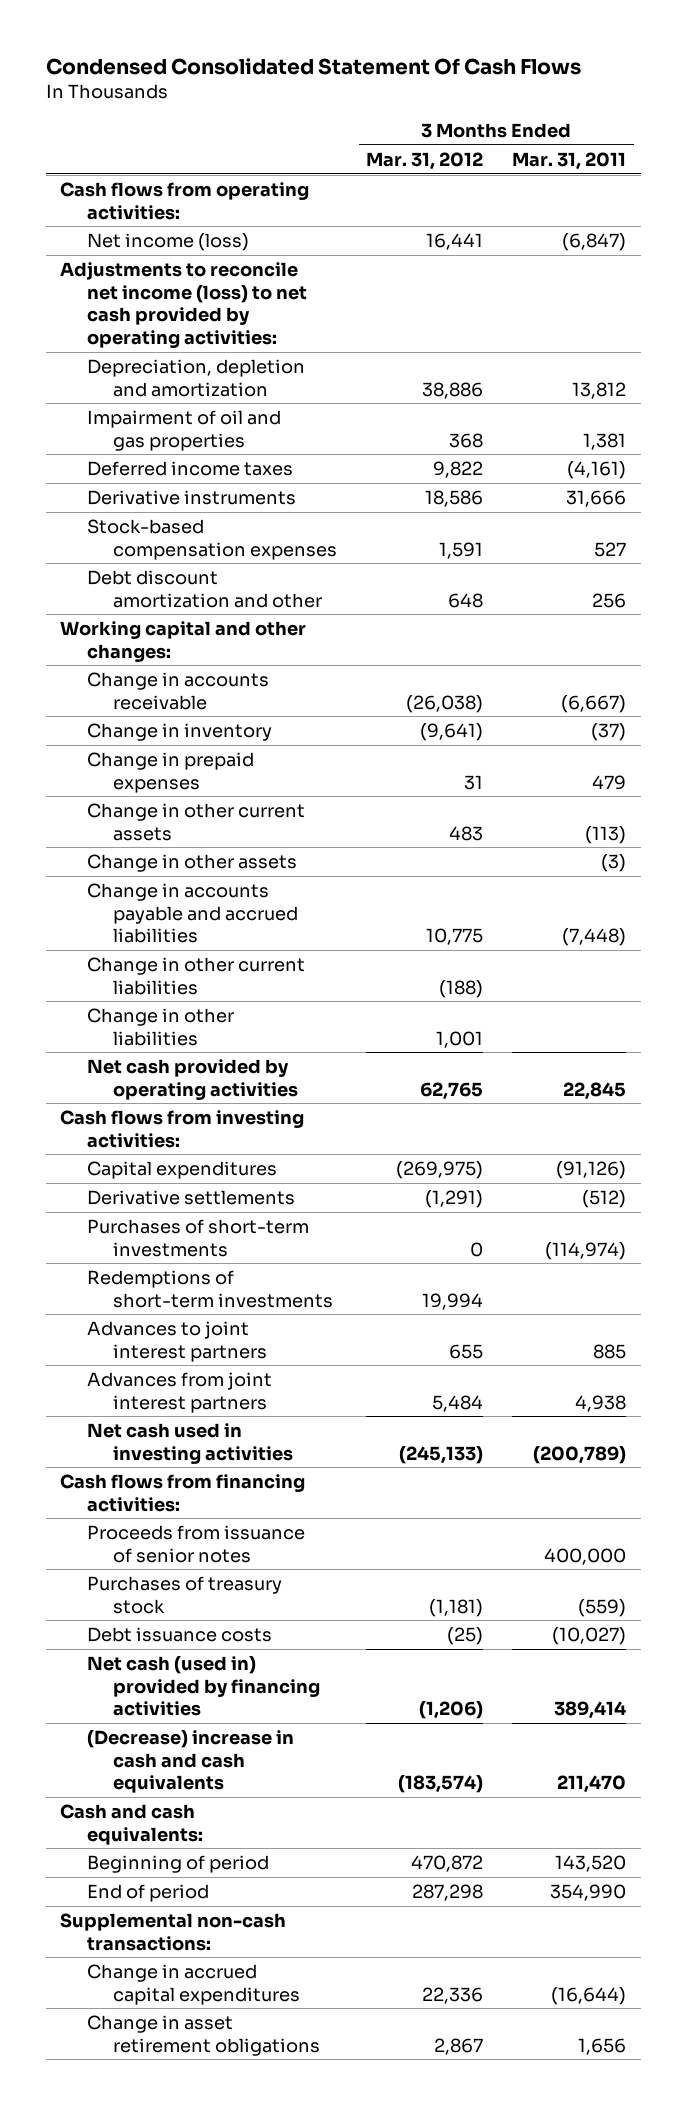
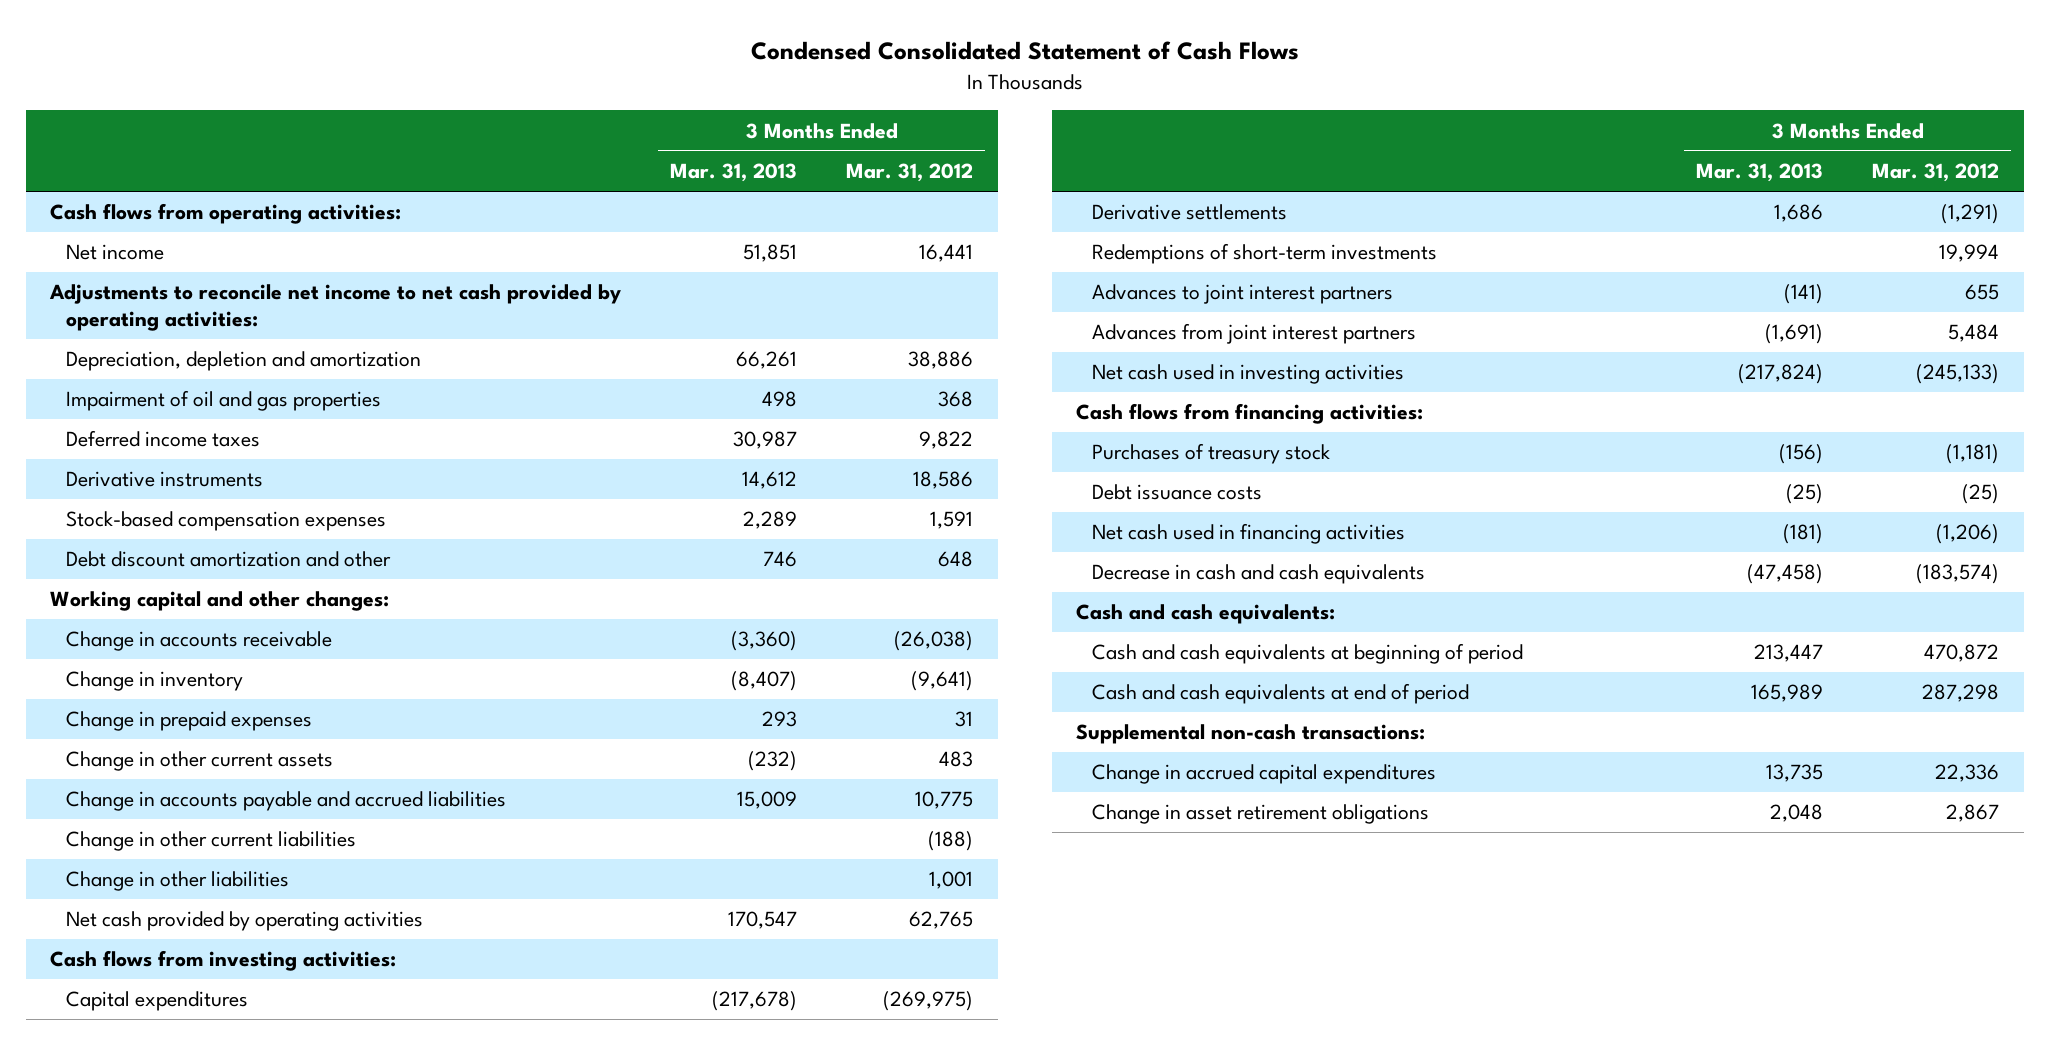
- Condensed Consolidated Statement Of Cash Flows
+ Condensed Consolidated Statement of Cash Flows
- | 3 Months Ended Mar. 31, 2012 | 3 Months Ended Mar. 31, 2011
+ | 3 Months Ended Mar. 31, 2013 | 3 Months Ended Mar. 31, 2012
- Net income (loss) | 16,441 | (6,847)
- Adjustments to reconcile net income (loss) to net cash provided by operating activities:
+ Net income | 51,851 | 16,441
+ Adjustments to reconcile net income to net cash provided by operating activities:
- Change in other assets | | (3)
- Purchases of short-term investments | 0 | (114,974)
- Proceeds from issuance of senior notes | | 400,000
- Net cash (used in) provided by financing activities | (1,206) | 389,414
- (Decrease) increase in cash and cash equivalents | (183,574) | 211,470
+ Net cash used in financing activities | (181) | (1,206)
+ Decrease in cash and cash equivalents | (47,458) | (183,574)
- Beginning of period | 470,872 | 143,520
- End of period | 287,298 | 354,990
+ Cash and cash equivalents at beginning of period | 213,447 | 470,872
+ Cash and cash equivalents at end of period | 165,989 | 287,298

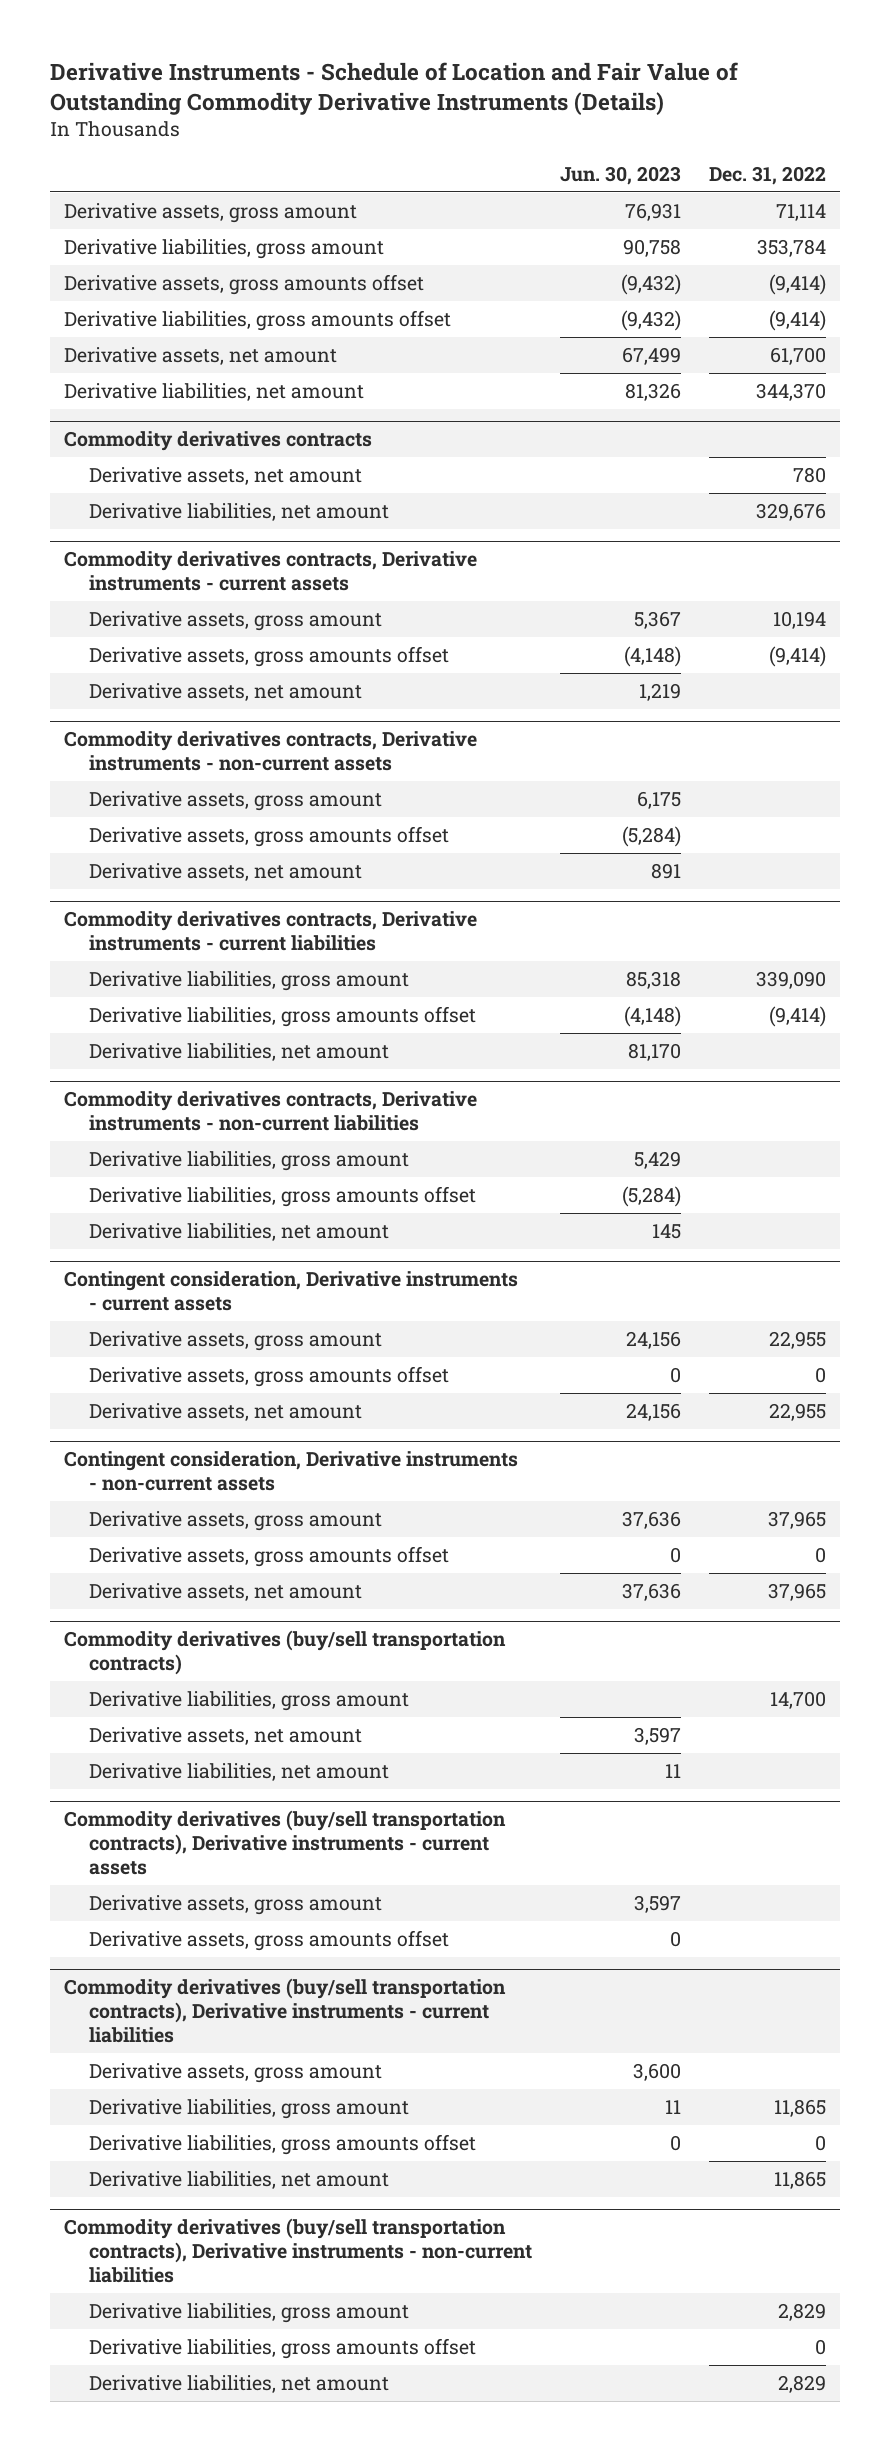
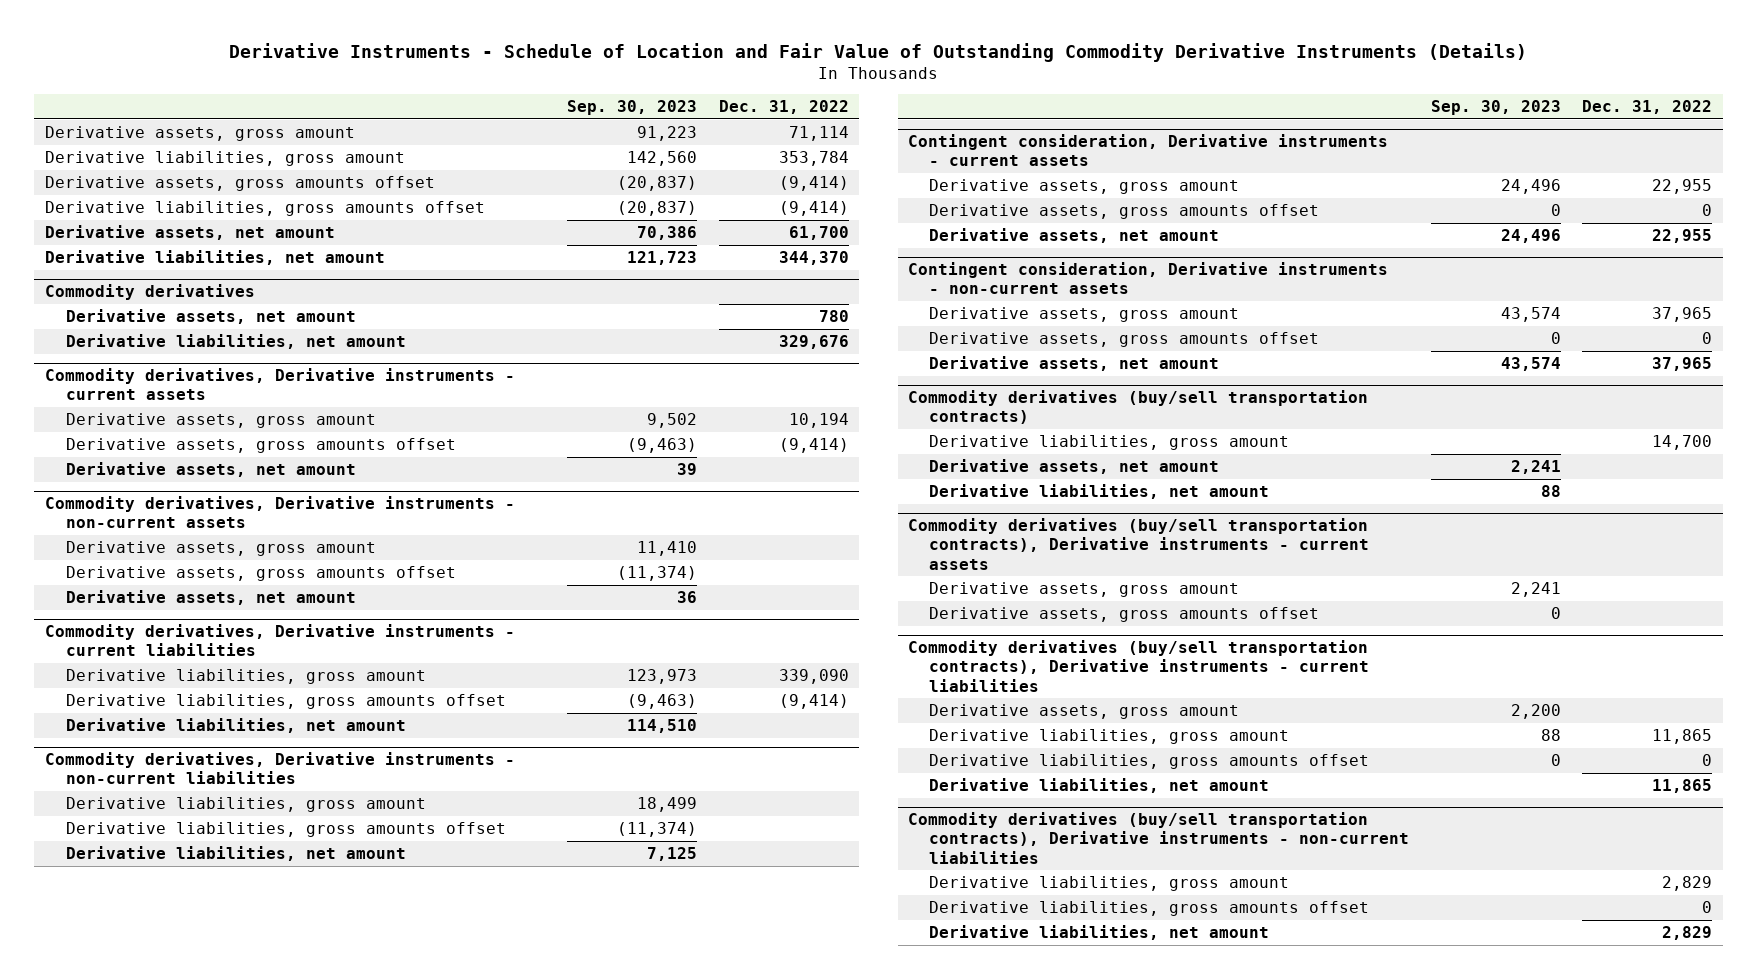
- | Jun. 30, 2023 | Dec. 31, 2022
+ | Sep. 30, 2023 | Dec. 31, 2022
- Commodity derivatives contracts
+ Commodity derivatives
- Commodity derivatives contracts, Derivative instruments - current assets
+ Commodity derivatives, Derivative instruments - current assets
- Commodity derivatives contracts, Derivative instruments - non-current assets
+ Commodity derivatives, Derivative instruments - non-current assets
- Commodity derivatives contracts, Derivative instruments - current liabilities
+ Commodity derivatives, Derivative instruments - current liabilities
- Commodity derivatives contracts, Derivative instruments - non-current liabilities
+ Commodity derivatives, Derivative instruments - non-current liabilities

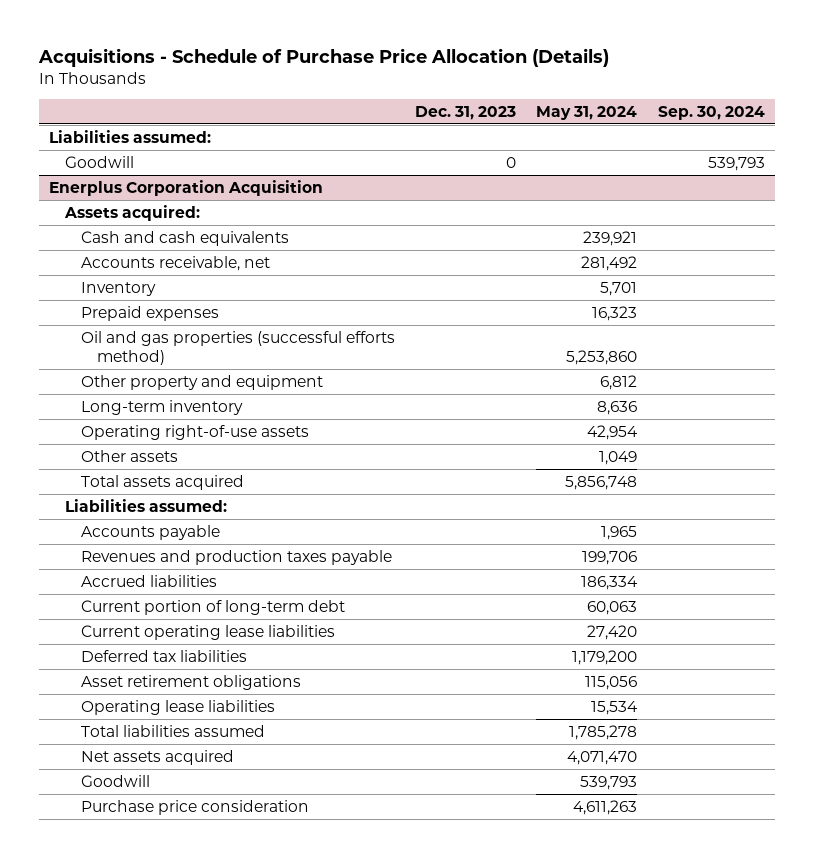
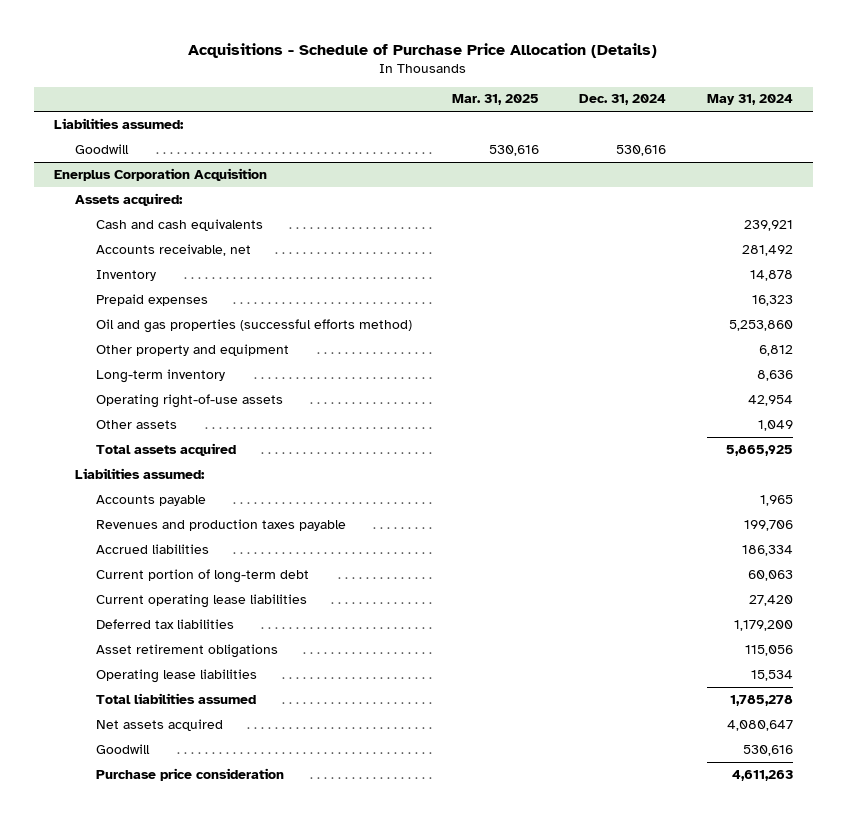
- | Dec. 31, 2023 | May 31, 2024 | Sep. 30, 2024
+ | Mar. 31, 2025 | Dec. 31, 2024 | May 31, 2024
@ Enerplus Corporation Acquisition
- Inventory | | 5,701 |
+ Inventory | | | 14,878
- Total assets acquired | | 5,856,748 |
+ Total assets acquired | | | 5,865,925
- Net assets acquired | | 4,071,470 |
- Goodwill | | 539,793 |
+ Net assets acquired | | | 4,080,647
+ Goodwill | | | 530,616

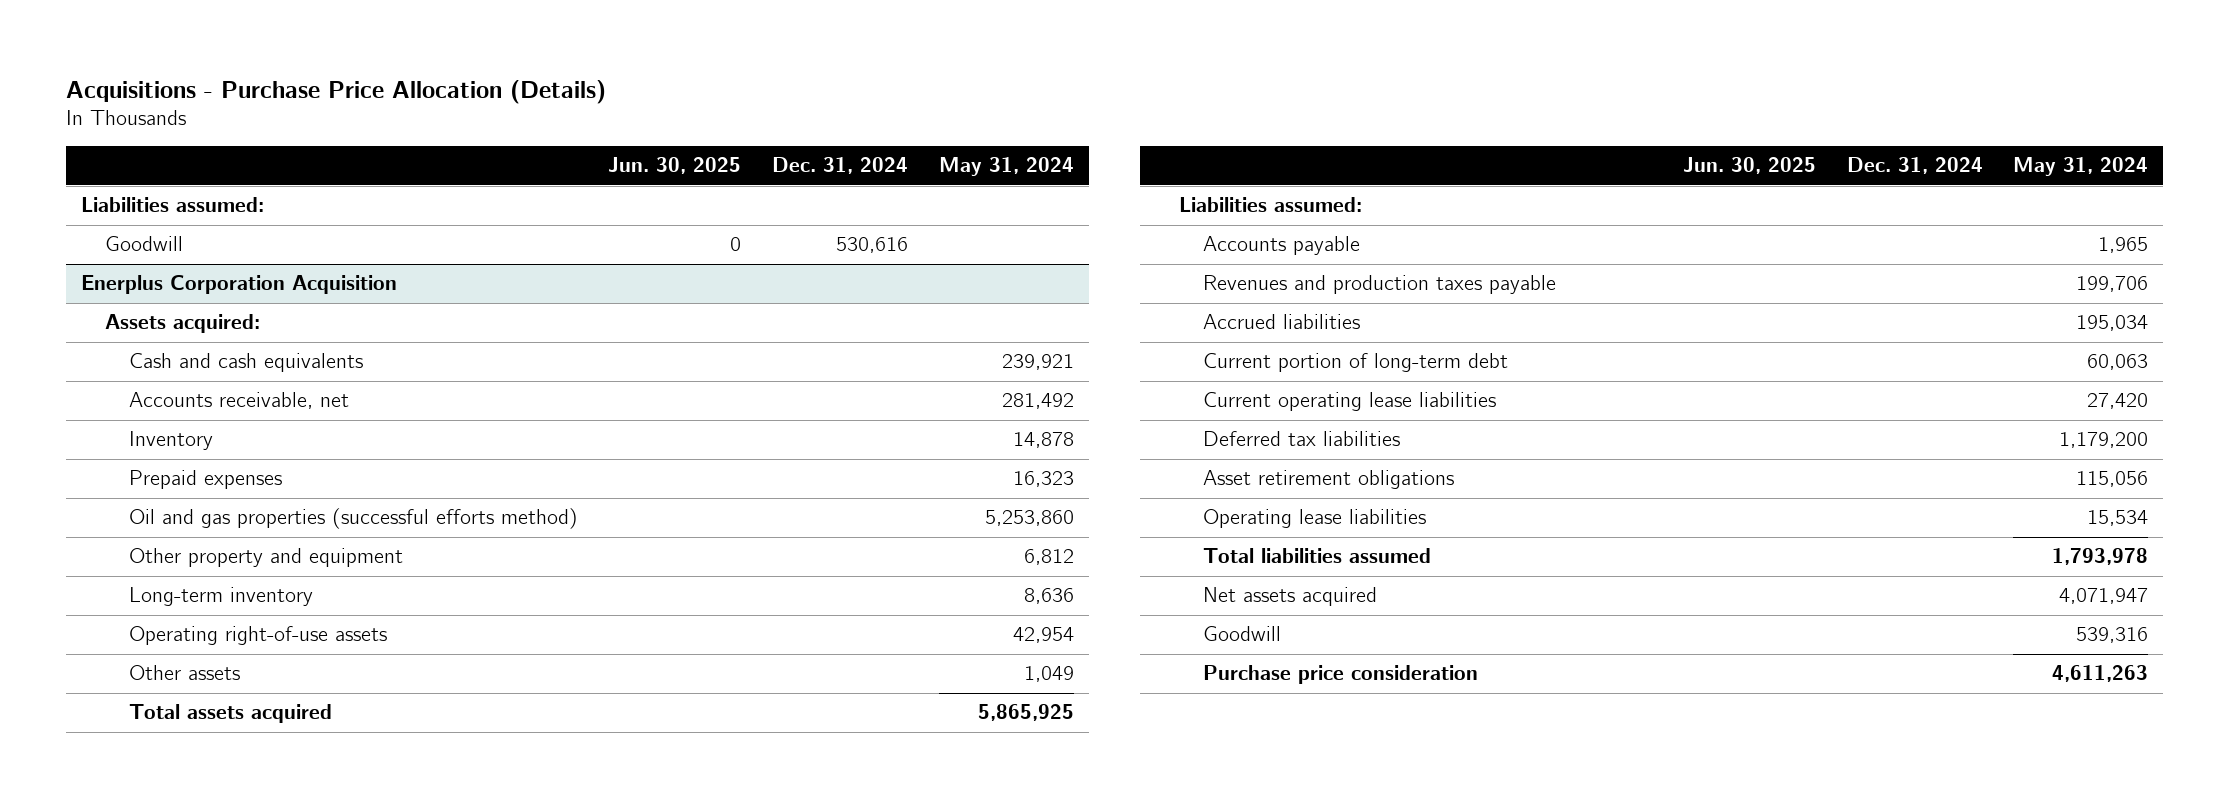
- Acquisitions - Schedule of Purchase Price Allocation (Details)
+ Acquisitions - Purchase Price Allocation (Details)
- | Mar. 31, 2025 | Dec. 31, 2024 | May 31, 2024
+ | Jun. 30, 2025 | Dec. 31, 2024 | May 31, 2024
@ Enerplus Corporation Acquisition
- Accrued liabilities | | | 186,334
+ Accrued liabilities | | | 195,034
- Total liabilities assumed | | | 1,785,278
- Net assets acquired | | | 4,080,647
- Goodwill | | | 530,616
+ Total liabilities assumed | | | 1,793,978
+ Net assets acquired | | | 4,071,947
+ Goodwill | | | 539,316

